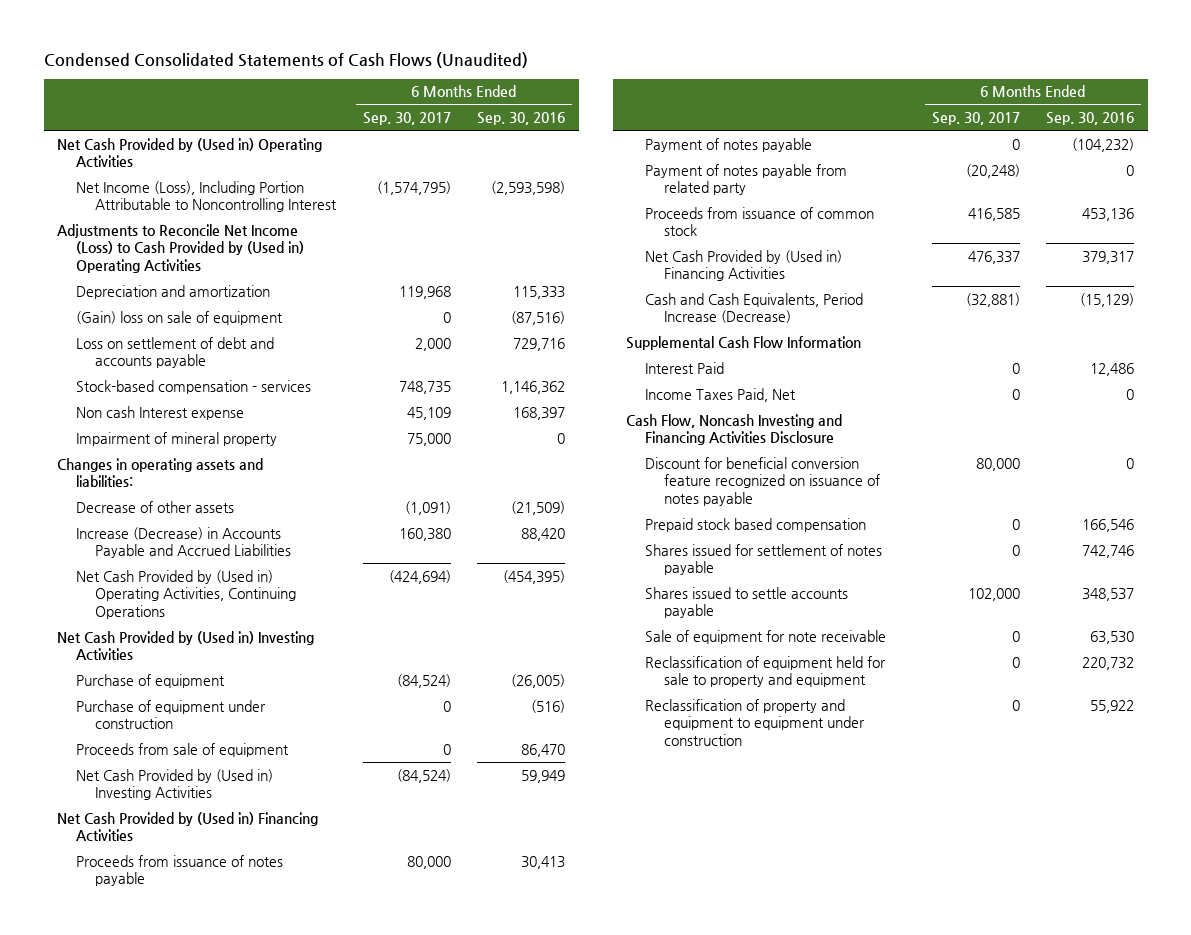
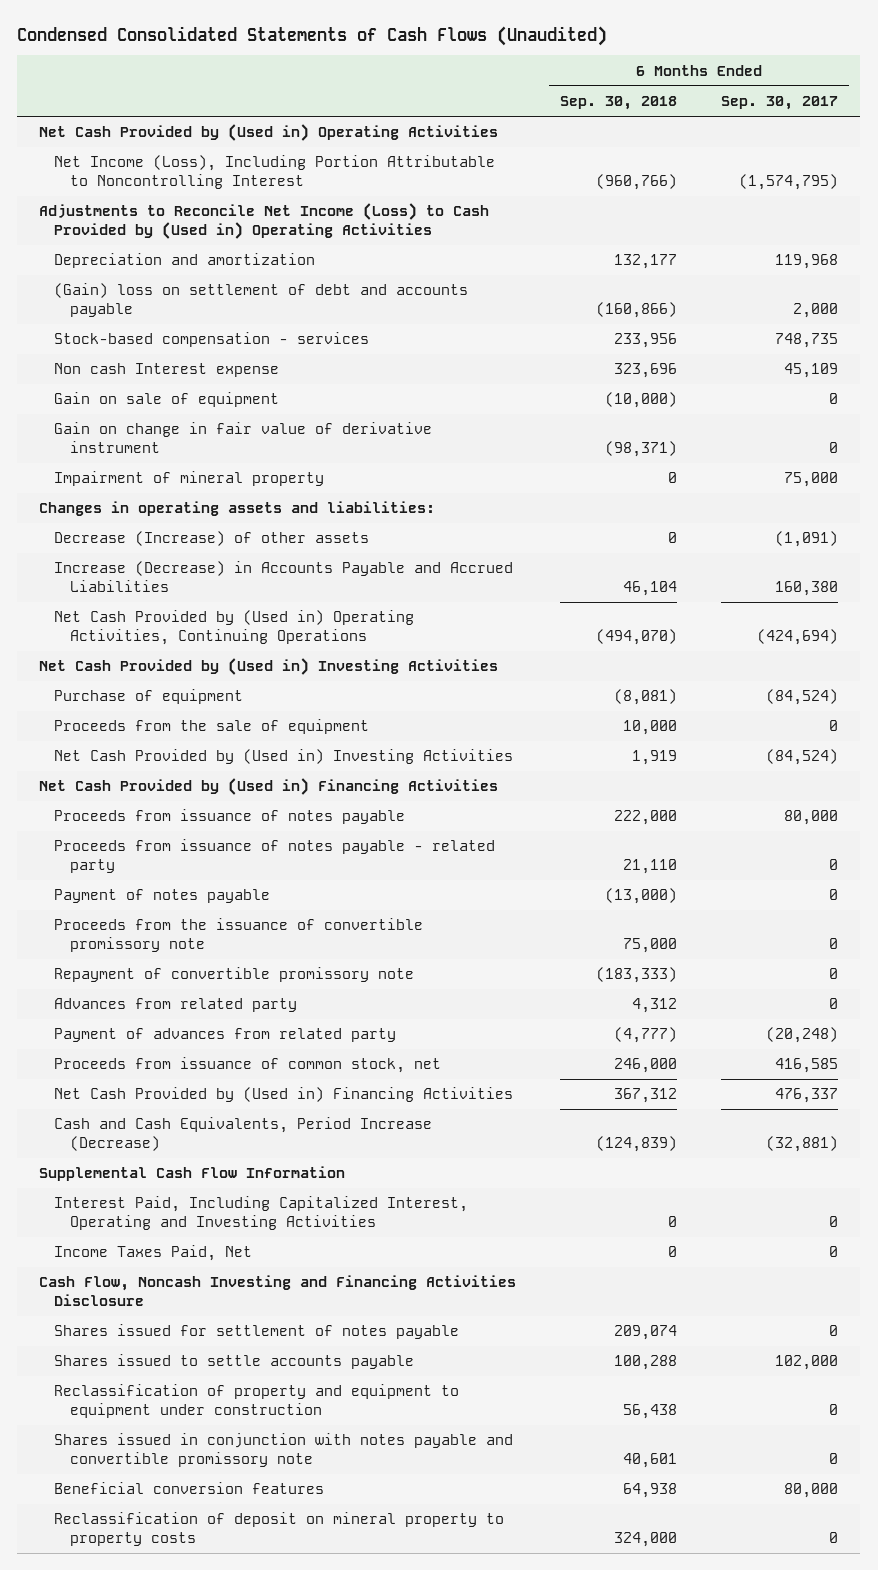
- | 6 Months Ended Sep. 30, 2017 | 6 Months Ended Sep. 30, 2016
+ | 6 Months Ended Sep. 30, 2018 | 6 Months Ended Sep. 30, 2017
- (Gain) loss on sale of equipment | 0 | (87,516)
- Loss on settlement of debt and accounts payable | 2,000 | 729,716
+ (Gain) loss on settlement of debt and accounts payable | (160,866) | 2,000
+ Gain on sale of equipment | (10,000) | 0
+ Gain on change in fair value of derivative instrument | (98,371) | 0
- Decrease of other assets | (1,091) | (21,509)
+ Decrease (Increase) of other assets | 0 | (1,091)
- Purchase of equipment under construction | 0 | (516)
- Proceeds from sale of equipment | 0 | 86,470
+ Proceeds from the sale of equipment | 10,000 | 0
+ Proceeds from issuance of notes payable - related party | 21,110 | 0
- Payment of notes payable from related party | (20,248) | 0
- Proceeds from issuance of common stock | 416,585 | 453,136
+ Proceeds from the issuance of convertible promissory note | 75,000 | 0
+ Repayment of convertible promissory note | (183,333) | 0
+ Advances from related party | 4,312 | 0
+ Payment of advances from related party | (4,777) | (20,248)
+ Proceeds from issuance of common stock, net | 246,000 | 416,585
- Interest Paid | 0 | 12,486
+ Interest Paid, Including Capitalized Interest, Operating and Investing Activities | 0 | 0
- Discount for beneficial conversion feature recognized on issuance of notes payable | 80,000 | 0
- Prepaid stock based compensation | 0 | 166,546
- Sale of equipment for note receivable | 0 | 63,530
- Reclassification of equipment held for sale to property and equipment | 0 | 220,732
+ Shares issued in conjunction with notes payable and convertible promissory note | 40,601 | 0
+ Beneficial conversion features | 64,938 | 80,000
+ Reclassification of deposit on mineral property to property costs | 324,000 | 0

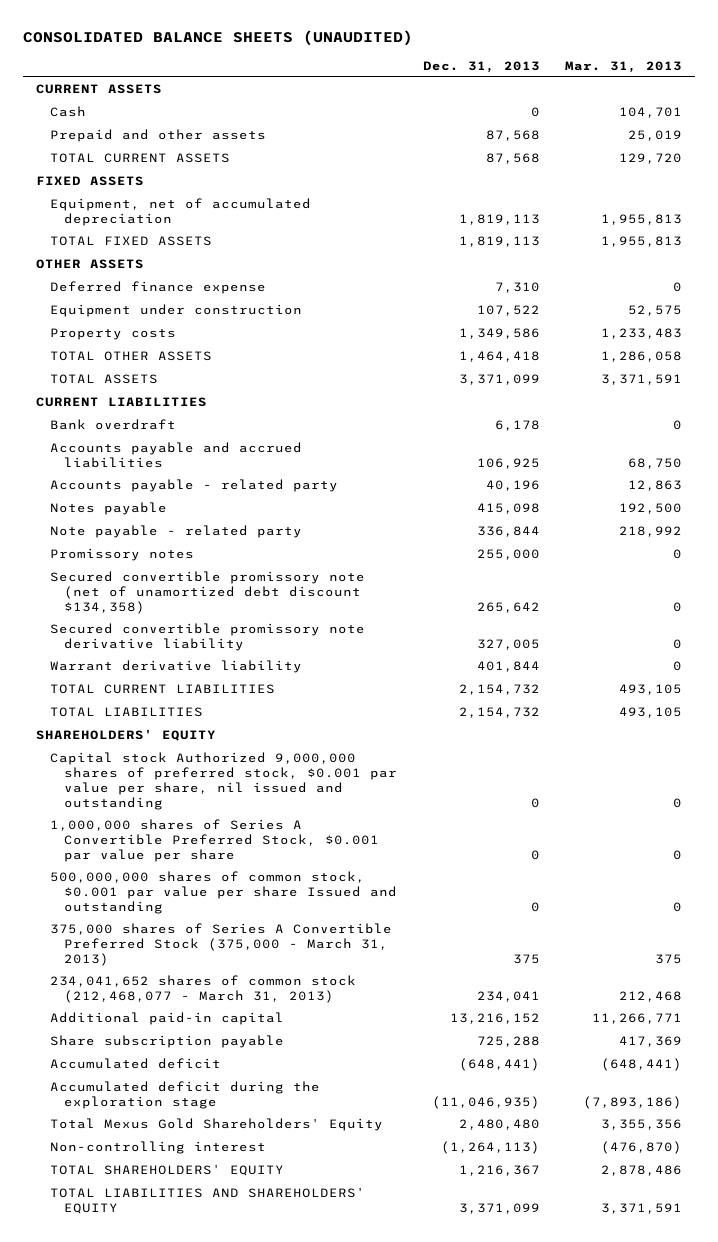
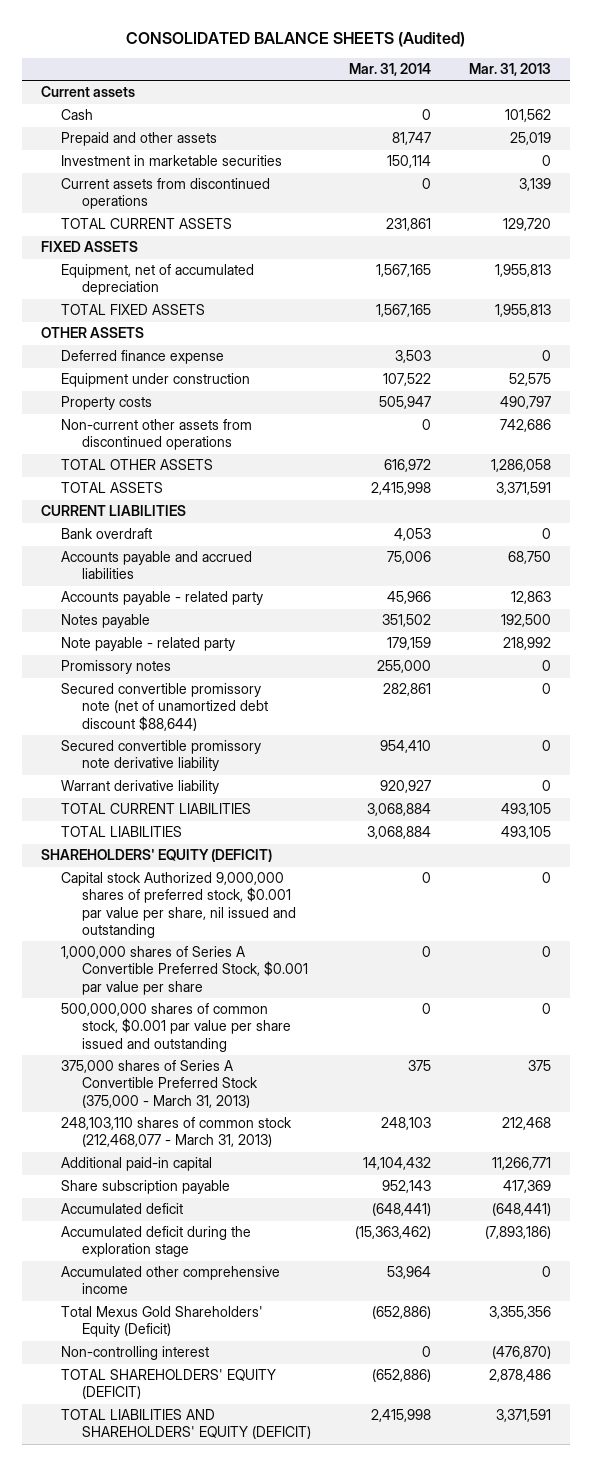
- CONSOLIDATED BALANCE SHEETS (UNAUDITED)
+ CONSOLIDATED BALANCE SHEETS (Audited)
- | Dec. 31, 2013 | Mar. 31, 2013
+ | Mar. 31, 2014 | Mar. 31, 2013
- CURRENT ASSETS
- Cash | 0 | 104,701
+ Current assets
+ Cash | 0 | 101,562
+ Investment in marketable securities | 150,114 | 0
+ Current assets from discontinued operations | 0 | 3,139
- Property costs | 1,349,586 | 1,233,483
+ Property costs | 505,947 | 490,797
+ Non-current other assets from discontinued operations | 0 | 742,686
- Secured convertible promissory note (net of unamortized debt discount $134,358) | 265,642 | 0
+ Secured convertible promissory note (net of unamortized debt discount $88,644) | 282,861 | 0
- SHAREHOLDERS' EQUITY
+ SHAREHOLDERS' EQUITY (DEFICIT)
- 500,000,000 shares of common stock, $0.001 par value per share Issued and outstanding | 0 | 0
+ 500,000,000 shares of common stock, $0.001 par value per share issued and outstanding | 0 | 0
- 234,041,652 shares of common stock (212,468,077 - March 31, 2013) | 234,041 | 212,468
+ 248,103,110 shares of common stock (212,468,077 - March 31, 2013) | 248,103 | 212,468
- Total Mexus Gold Shareholders' Equity | 2,480,480 | 3,355,356
+ Accumulated other comprehensive income | 53,964 | 0
+ Total Mexus Gold Shareholders' Equity (Deficit) | (652,886) | 3,355,356
- TOTAL SHAREHOLDERS' EQUITY | 1,216,367 | 2,878,486
- TOTAL LIABILITIES AND SHAREHOLDERS' EQUITY | 3,371,099 | 3,371,591
+ TOTAL SHAREHOLDERS' EQUITY (DEFICIT) | (652,886) | 2,878,486
+ TOTAL LIABILITIES AND SHAREHOLDERS' EQUITY (DEFICIT) | 2,415,998 | 3,371,591

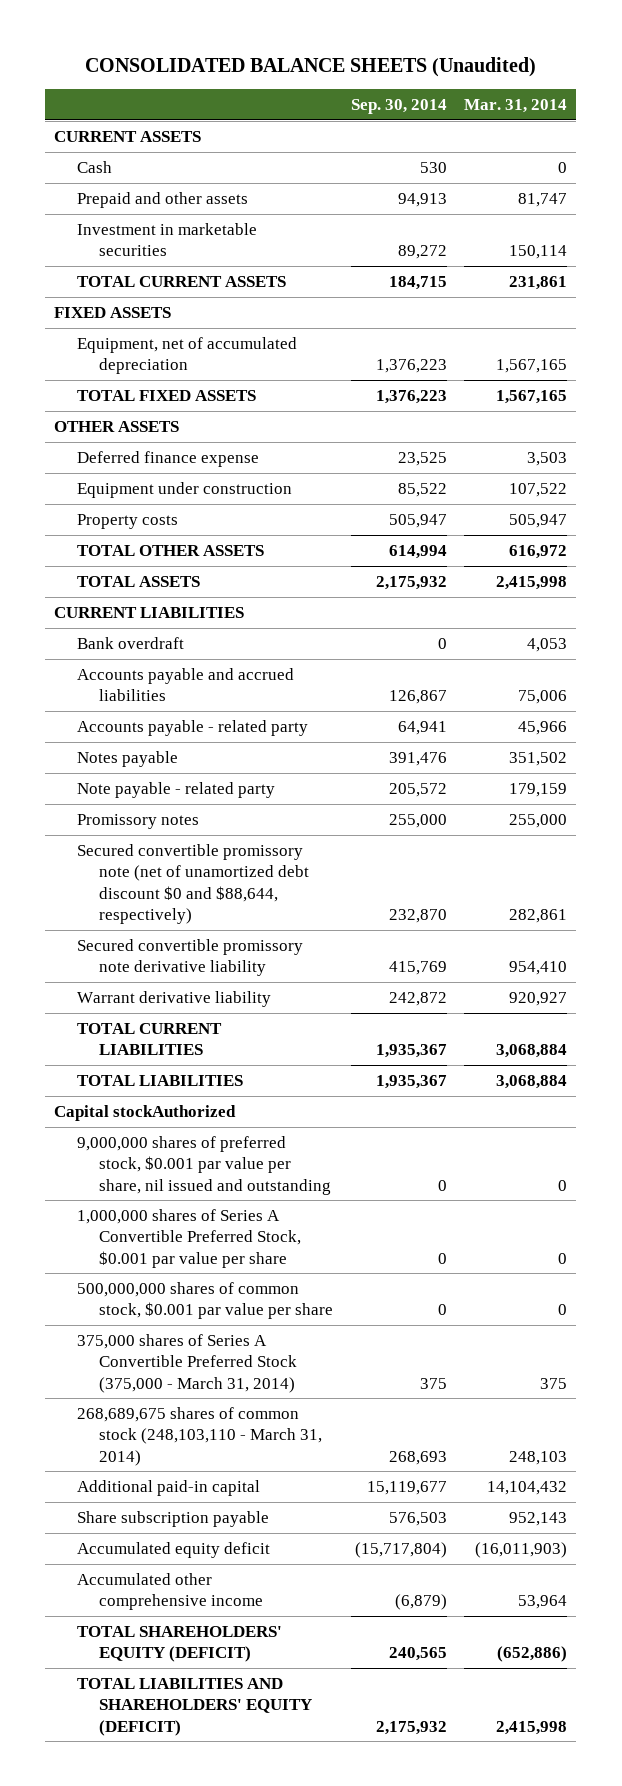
- CONSOLIDATED BALANCE SHEETS (Audited)
+ CONSOLIDATED BALANCE SHEETS (Unaudited)
- | Mar. 31, 2014 | Mar. 31, 2013
+ | Sep. 30, 2014 | Mar. 31, 2014
- Current assets
+ CURRENT ASSETS
- Current assets from discontinued operations | 0 | 3,139
- Non-current other assets from discontinued operations | 0 | 742,686
- Secured convertible promissory note (net of unamortized debt discount $88,644) | 282,861 | 0
+ Secured convertible promissory note (net of unamortized debt discount $0 and $88,644, respectively) | 232,870 | 282,861
- SHAREHOLDERS' EQUITY (DEFICIT)
- Capital stock Authorized 9,000,000 shares of preferred stock, $0.001 par value per share, nil issued and outstanding | 0 | 0
+ Capital stockAuthorized
+ 9,000,000 shares of preferred stock, $0.001 par value per share, nil issued and outstanding | 0 | 0
- 500,000,000 shares of common stock, $0.001 par value per share issued and outstanding | 0 | 0
- 375,000 shares of Series A Convertible Preferred Stock (375,000 - March 31, 2013) | 375 | 375
- 248,103,110 shares of common stock (212,468,077 - March 31, 2013) | 248,103 | 212,468
+ 500,000,000 shares of common stock, $0.001 par value per share | 0 | 0
+ 375,000 shares of Series A Convertible Preferred Stock (375,000 - March 31, 2014) | 375 | 375
+ 268,689,675 shares of common stock (248,103,110 - March 31, 2014) | 268,693 | 248,103
- Accumulated deficit | (648,441) | (648,441)
- Accumulated deficit during the exploration stage | (15,363,462) | (7,893,186)
+ Accumulated equity deficit | (15,717,804) | (16,011,903)
- Total Mexus Gold Shareholders' Equity (Deficit) | (652,886) | 3,355,356
- Non-controlling interest | 0 | (476,870)

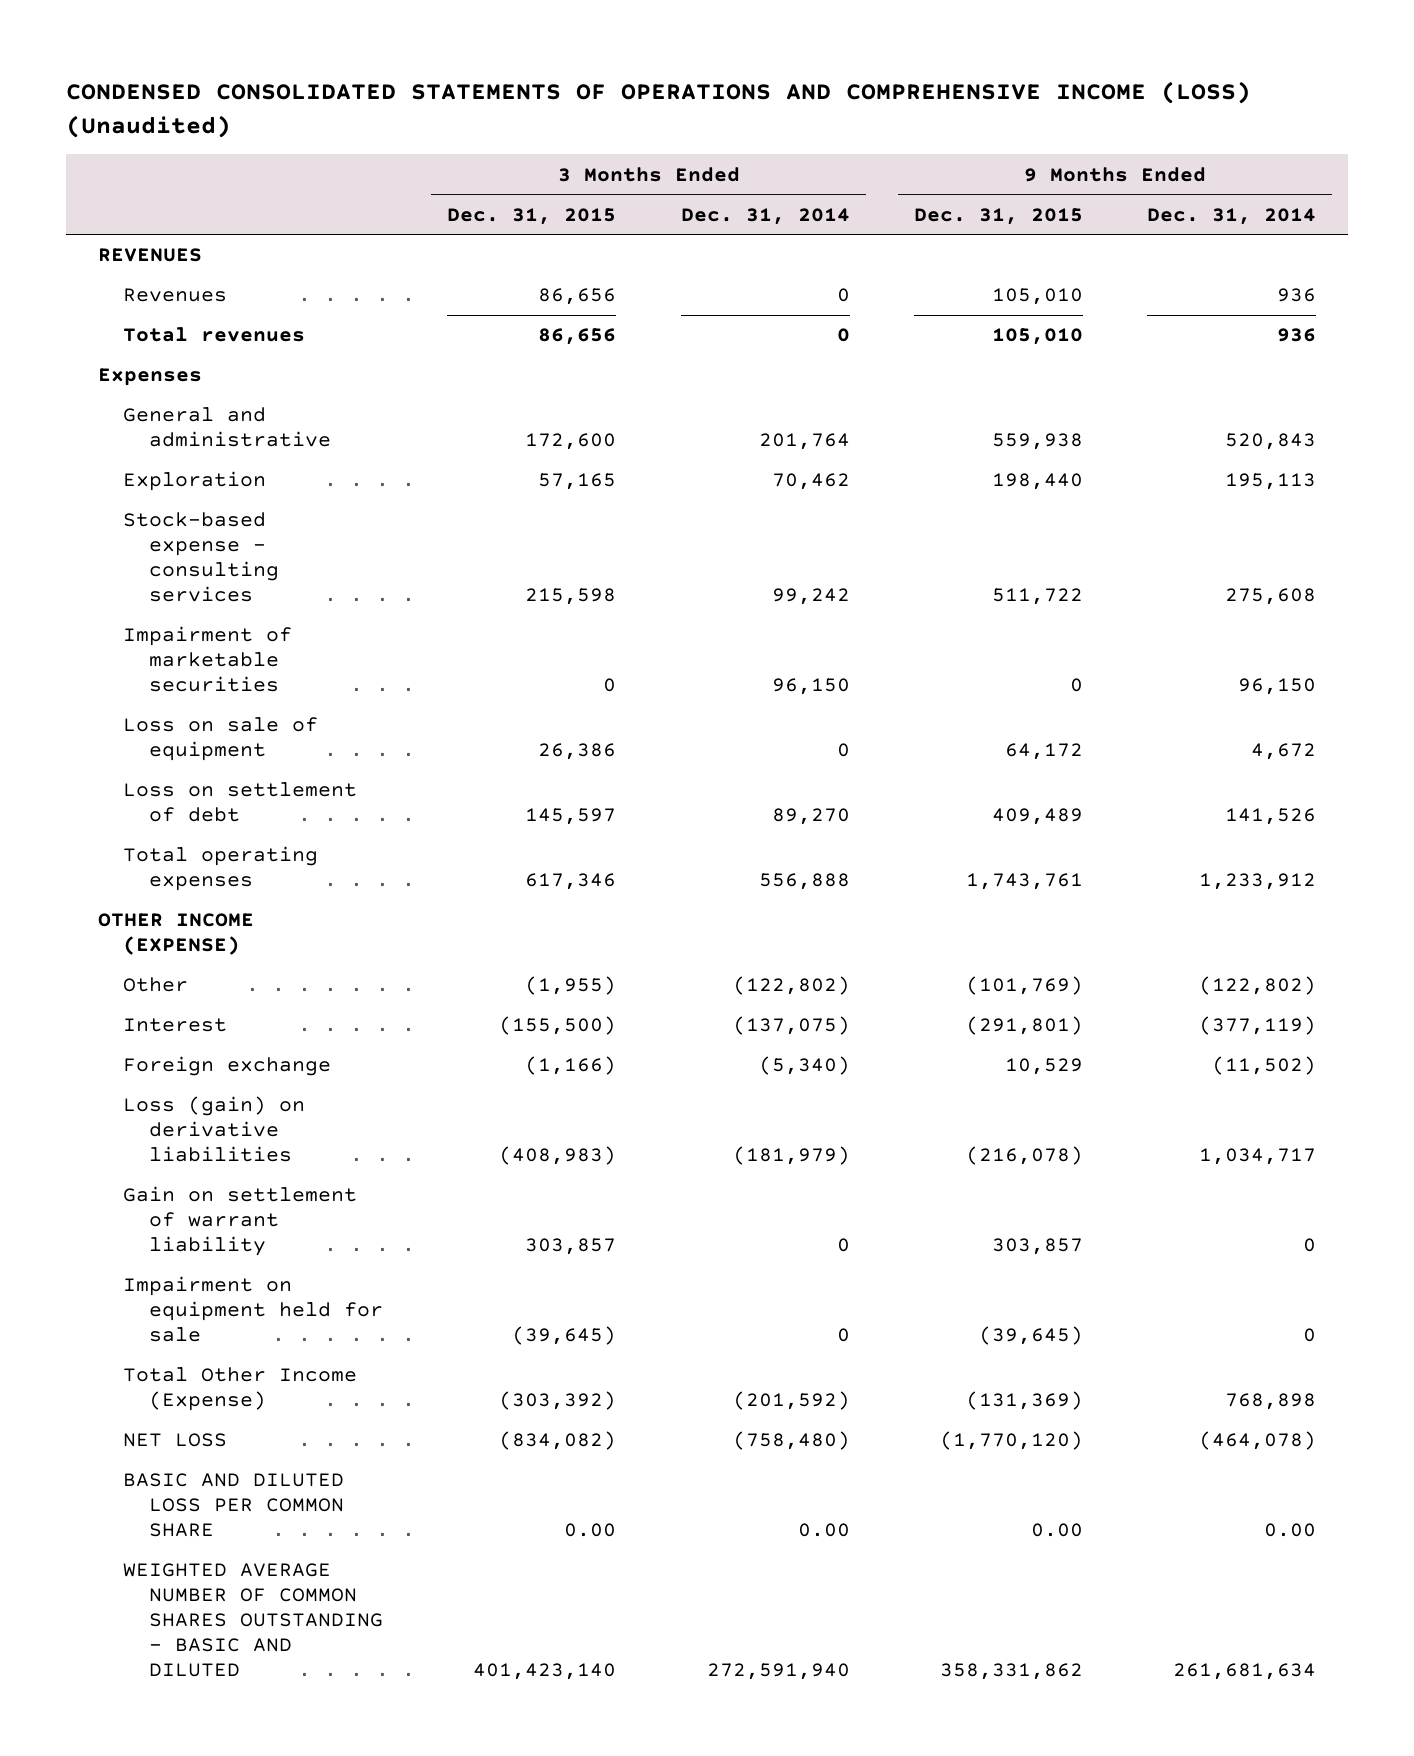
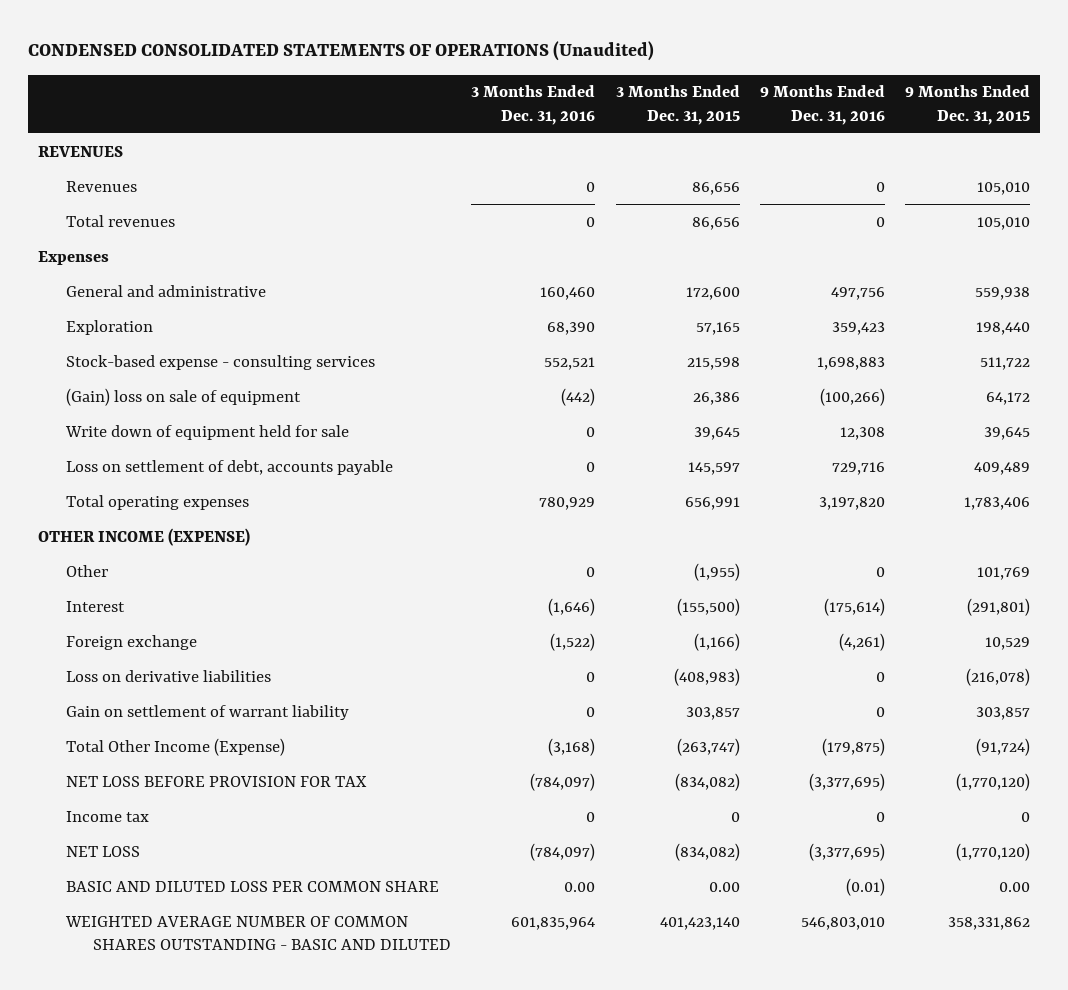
- CONDENSED CONSOLIDATED STATEMENTS OF OPERATIONS AND COMPREHENSIVE INCOME (LOSS) (Unaudited)
+ CONDENSED CONSOLIDATED STATEMENTS OF OPERATIONS (Unaudited)
- | 3 Months Ended Dec. 31, 2015 | 3 Months Ended Dec. 31, 2014 | 9 Months Ended Dec. 31, 2015 | 9 Months Ended Dec. 31, 2014
+ | 3 Months Ended Dec. 31, 2016 | 3 Months Ended Dec. 31, 2015 | 9 Months Ended Dec. 31, 2016 | 9 Months Ended Dec. 31, 2015
- Impairment of marketable securities | 0 | 96,150 | 0 | 96,150
- Loss on sale of equipment | 26,386 | 0 | 64,172 | 4,672
- Loss on settlement of debt | 145,597 | 89,270 | 409,489 | 141,526
- Total operating expenses | 617,346 | 556,888 | 1,743,761 | 1,233,912
+ (Gain) loss on sale of equipment | (442) | 26,386 | (100,266) | 64,172
+ Write down of equipment held for sale | 0 | 39,645 | 12,308 | 39,645
+ Loss on settlement of debt, accounts payable | 0 | 145,597 | 729,716 | 409,489
+ Total operating expenses | 780,929 | 656,991 | 3,197,820 | 1,783,406
- Other | (1,955) | (122,802) | (101,769) | (122,802)
+ Other | 0 | (1,955) | 0 | 101,769
- Loss (gain) on derivative liabilities | (408,983) | (181,979) | (216,078) | 1,034,717
+ Loss on derivative liabilities | 0 | (408,983) | 0 | (216,078)
- Impairment on equipment held for sale | (39,645) | 0 | (39,645) | 0
- Total Other Income (Expense) | (303,392) | (201,592) | (131,369) | 768,898
+ Total Other Income (Expense) | (3,168) | (263,747) | (179,875) | (91,724)
+ NET LOSS BEFORE PROVISION FOR TAX | (784,097) | (834,082) | (3,377,695) | (1,770,120)
+ Income tax | 0 | 0 | 0 | 0

